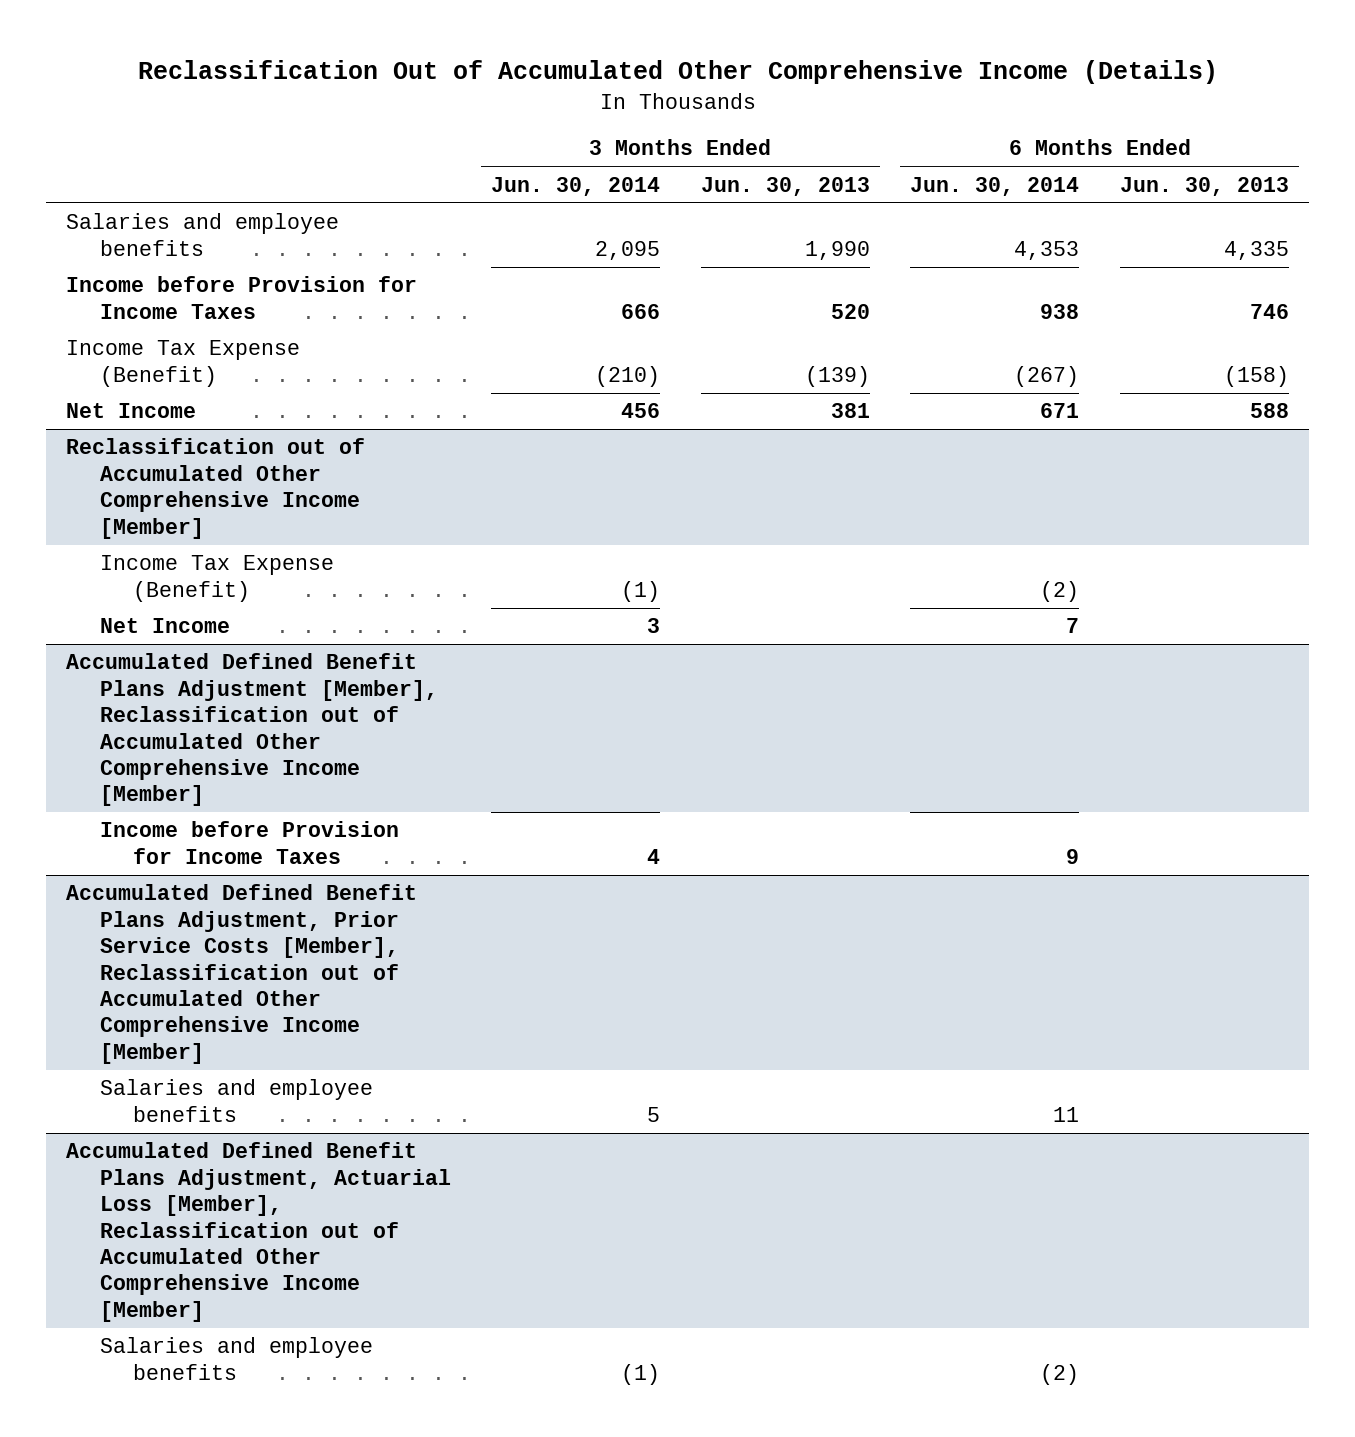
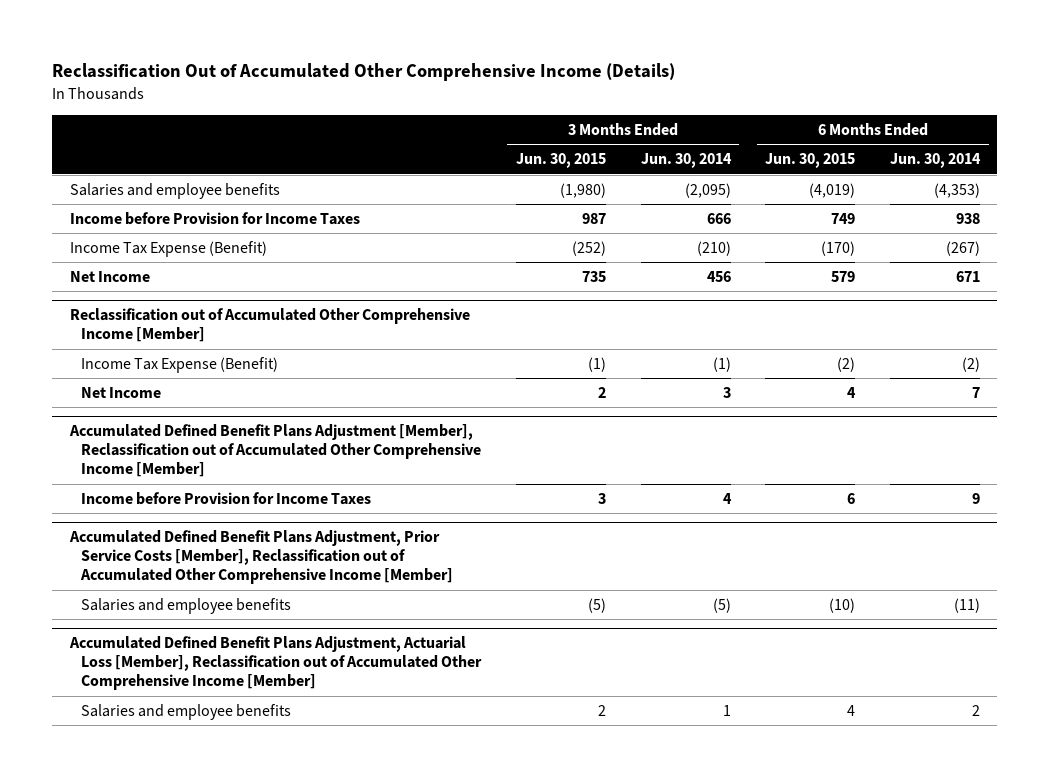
- | 3 Months Ended Jun. 30, 2014 | 3 Months Ended Jun. 30, 2013 | 6 Months Ended Jun. 30, 2014 | 6 Months Ended Jun. 30, 2013
+ | 3 Months Ended Jun. 30, 2015 | 3 Months Ended Jun. 30, 2014 | 6 Months Ended Jun. 30, 2015 | 6 Months Ended Jun. 30, 2014
- Salaries and employee benefits | 2,095 | 1,990 | 4,353 | 4,335
+ Salaries and employee benefits | (1,980) | (2,095) | (4,019) | (4,353)
@ Accumulated Defined Benefit Plans Adjustment, Prior Service Costs [Member], Reclassification out of Accumulated Other Comprehensive Income [Member]
- Salaries and employee benefits | 5 | | 11 |
+ Salaries and employee benefits | (5) | (5) | (10) | (11)
@ Accumulated Defined Benefit Plans Adjustment, Actuarial Loss [Member], Reclassification out of Accumulated Other Comprehensive Income [Member]
- Salaries and employee benefits | (1) | | (2) |
+ Salaries and employee benefits | 2 | 1 | 4 | 2

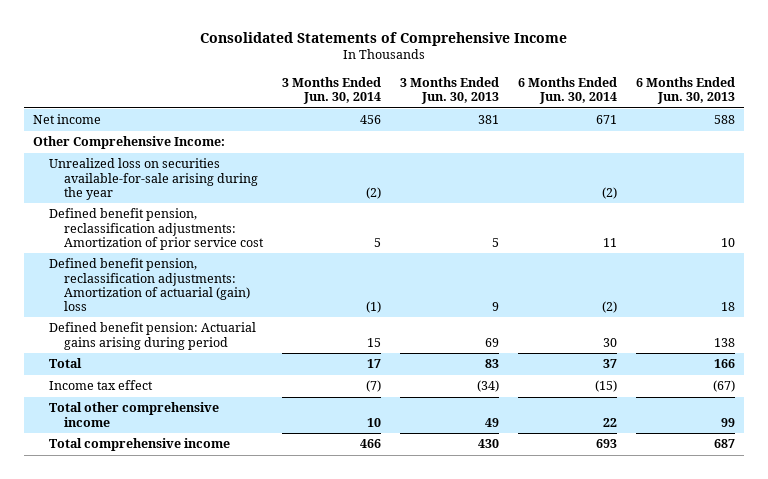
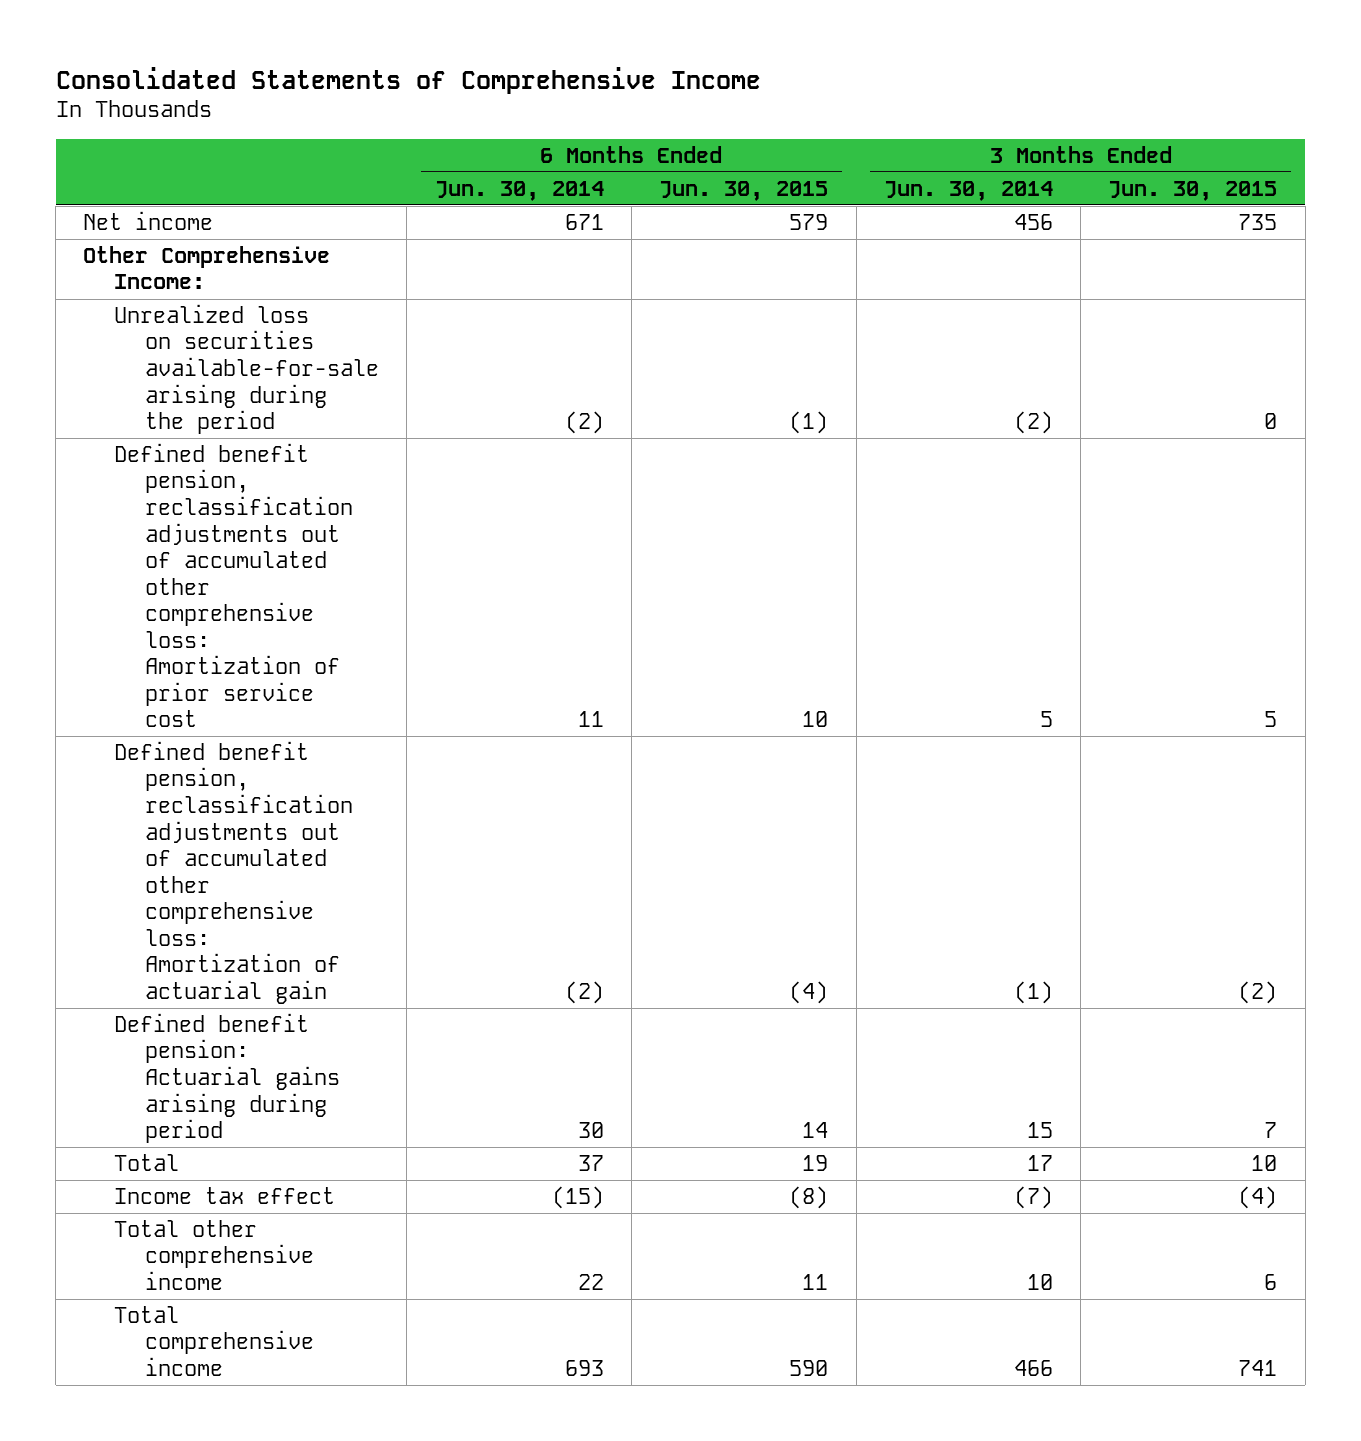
- | 3 Months Ended Jun. 30, 2014 | 3 Months Ended Jun. 30, 2013 | 6 Months Ended Jun. 30, 2014 | 6 Months Ended Jun. 30, 2013
+ | 6 Months Ended Jun. 30, 2014 | 6 Months Ended Jun. 30, 2015 | 3 Months Ended Jun. 30, 2014 | 3 Months Ended Jun. 30, 2015
- Unrealized loss on securities available-for-sale arising during the year | (2) | | (2) |
- Defined benefit pension, reclassification adjustments: Amortization of prior service cost | 5 | 5 | 11 | 10
- Defined benefit pension, reclassification adjustments: Amortization of actuarial (gain) loss | (1) | 9 | (2) | 18
+ Unrealized loss on securities available-for-sale arising during the period | (2) | (1) | (2) | 0
+ Defined benefit pension, reclassification adjustments out of accumulated other comprehensive loss: Amortization of prior service cost | 11 | 10 | 5 | 5
+ Defined benefit pension, reclassification adjustments out of accumulated other comprehensive loss: Amortization of actuarial gain | (2) | (4) | (1) | (2)

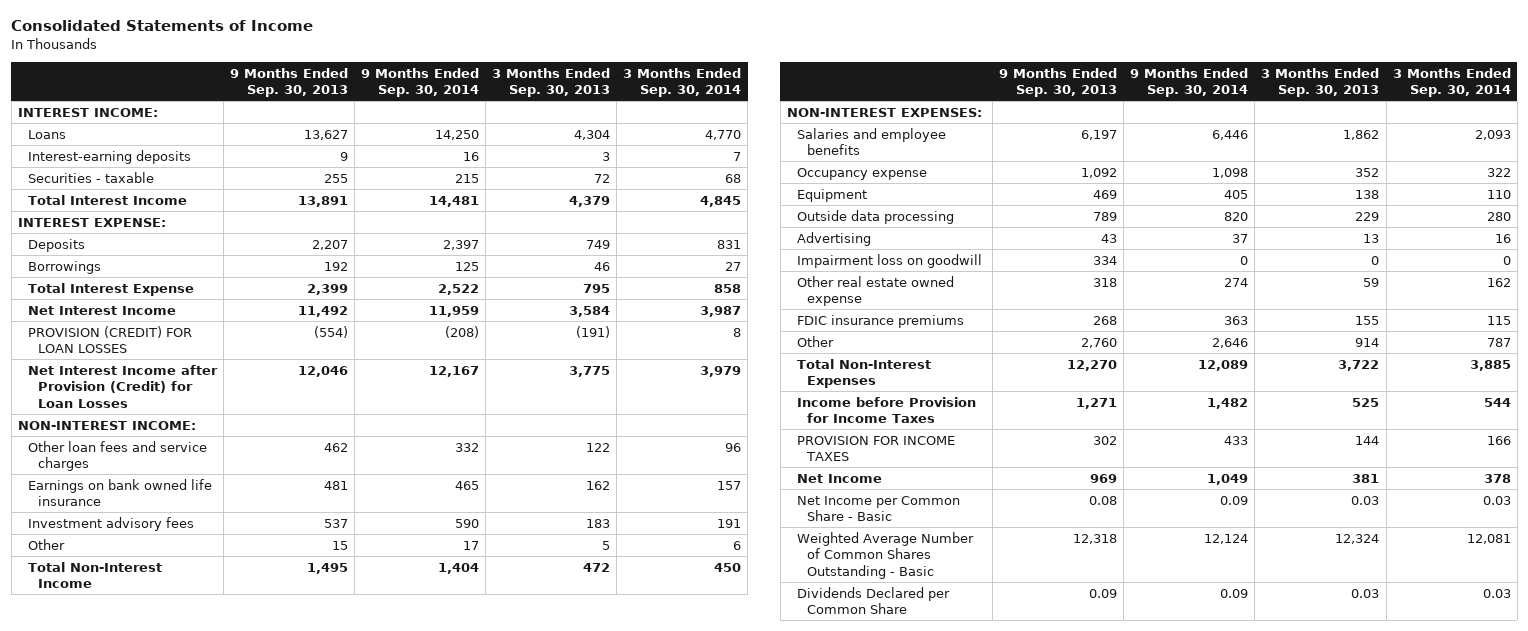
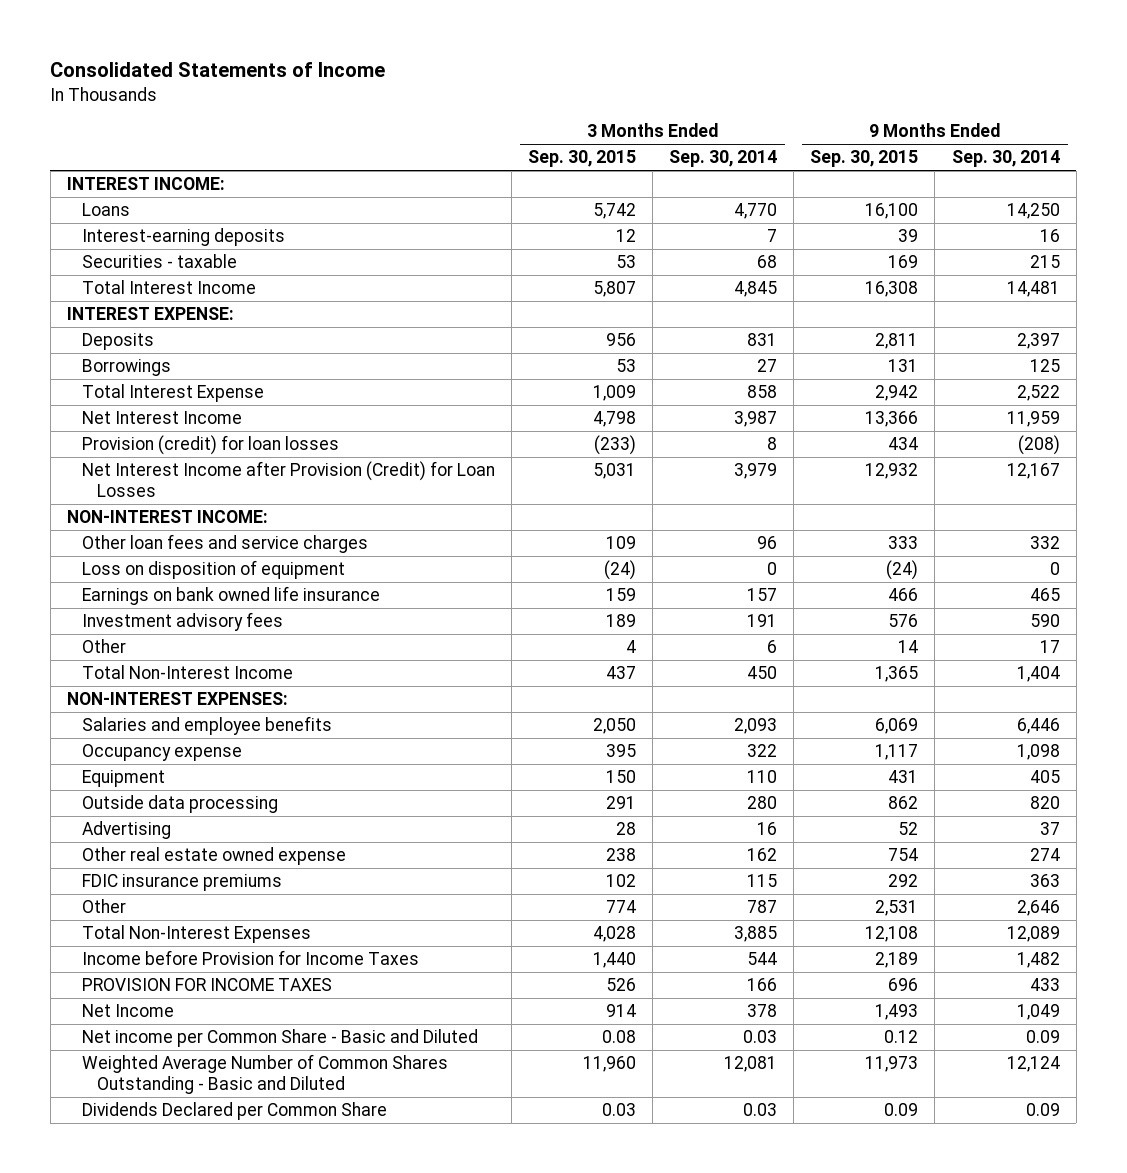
- | 9 Months Ended Sep. 30, 2013 | 9 Months Ended Sep. 30, 2014 | 3 Months Ended Sep. 30, 2013 | 3 Months Ended Sep. 30, 2014
+ | 3 Months Ended Sep. 30, 2015 | 3 Months Ended Sep. 30, 2014 | 9 Months Ended Sep. 30, 2015 | 9 Months Ended Sep. 30, 2014
- PROVISION (CREDIT) FOR LOAN LOSSES | (554) | (208) | (191) | 8
+ Provision (credit) for loan losses | (233) | 8 | 434 | (208)
+ Loss on disposition of equipment | (24) | 0 | (24) | 0
- Impairment loss on goodwill | 334 | 0 | 0 | 0
- Net Income per Common Share - Basic | 0.08 | 0.09 | 0.03 | 0.03
- Weighted Average Number of Common Shares Outstanding - Basic | 12,318 | 12,124 | 12,324 | 12,081
+ Net income per Common Share - Basic and Diluted | 0.08 | 0.03 | 0.12 | 0.09
+ Weighted Average Number of Common Shares Outstanding - Basic and Diluted | 11,960 | 12,081 | 11,973 | 12,124

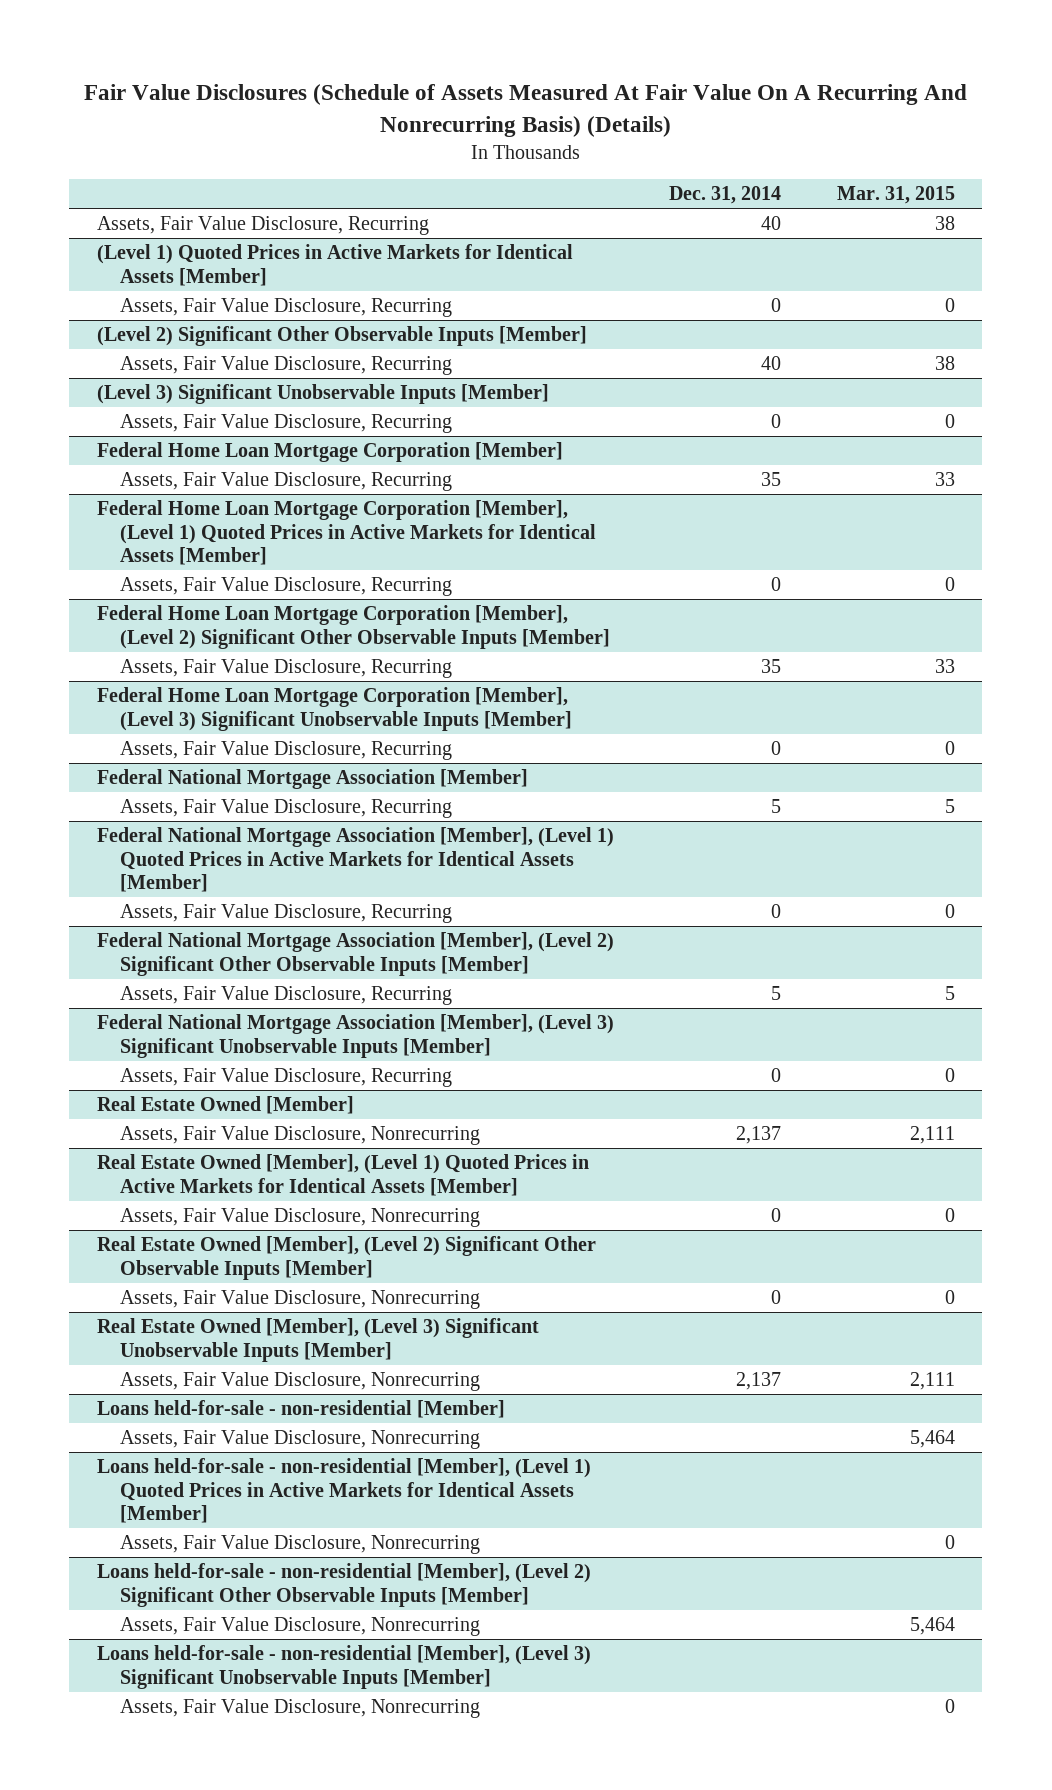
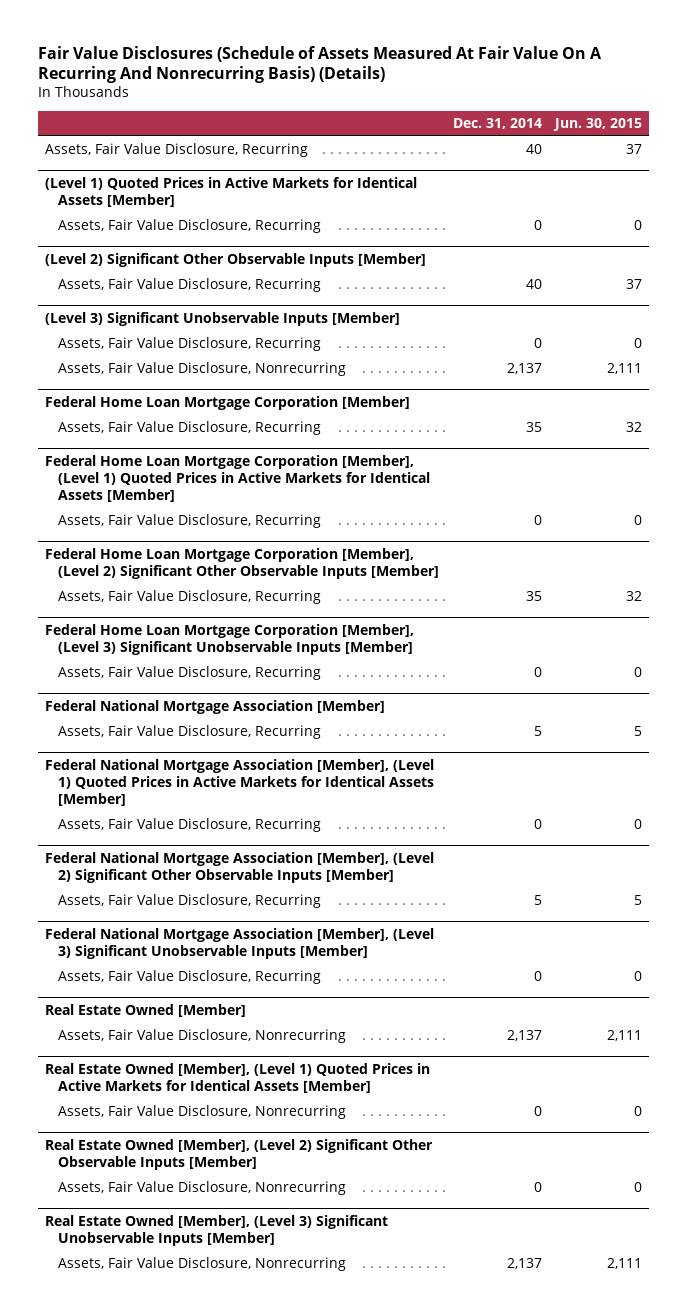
- | Dec. 31, 2014 | Mar. 31, 2015
+ | Dec. 31, 2014 | Jun. 30, 2015
@ (Level 3) Significant Unobservable Inputs [Member]
+ Assets, Fair Value Disclosure, Nonrecurring | 2,137 | 2,111
- Loans held-for-sale - non-residential [Member]
- Assets, Fair Value Disclosure, Nonrecurring | | 5,464
- Loans held-for-sale - non-residential [Member], (Level 1) Quoted Prices in Active Markets for Identical Assets [Member]
- Assets, Fair Value Disclosure, Nonrecurring | | 0
- Loans held-for-sale - non-residential [Member], (Level 2) Significant Other Observable Inputs [Member]
- Assets, Fair Value Disclosure, Nonrecurring | | 5,464
- Loans held-for-sale - non-residential [Member], (Level 3) Significant Unobservable Inputs [Member]
- Assets, Fair Value Disclosure, Nonrecurring | | 0

